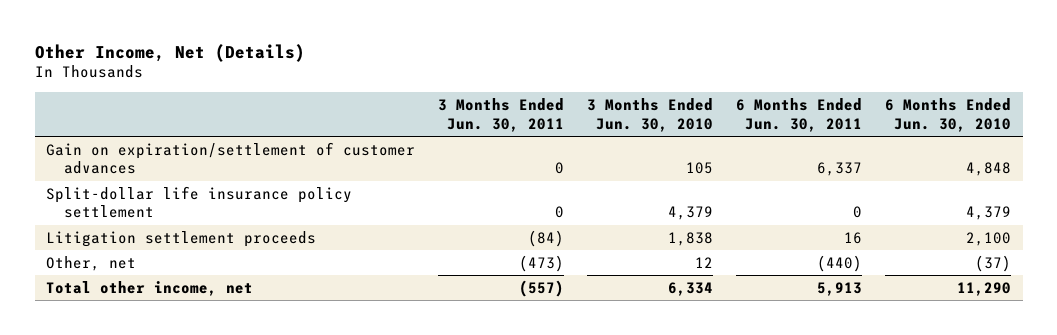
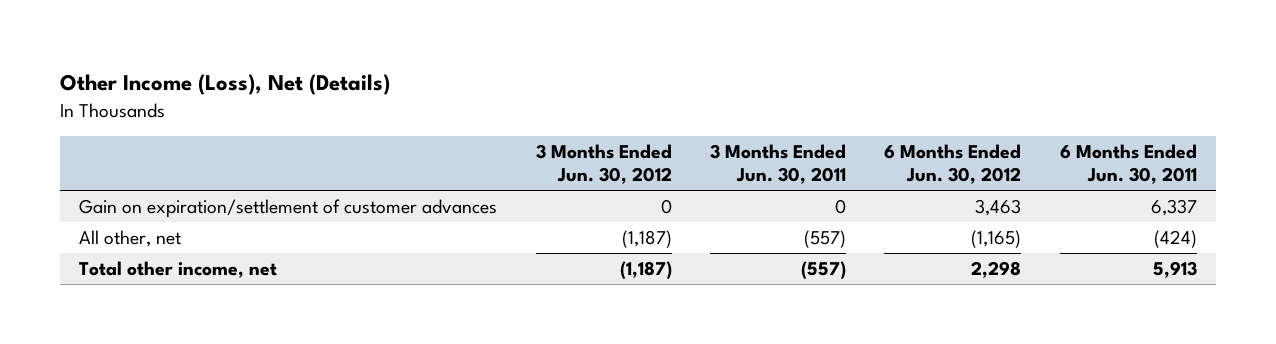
- Other Income, Net (Details)
+ Other Income (Loss), Net (Details)
- | 3 Months Ended Jun. 30, 2011 | 3 Months Ended Jun. 30, 2010 | 6 Months Ended Jun. 30, 2011 | 6 Months Ended Jun. 30, 2010
+ | 3 Months Ended Jun. 30, 2012 | 3 Months Ended Jun. 30, 2011 | 6 Months Ended Jun. 30, 2012 | 6 Months Ended Jun. 30, 2011
- Split-dollar life insurance policy settlement | 0 | 4,379 | 0 | 4,379
- Litigation settlement proceeds | (84) | 1,838 | 16 | 2,100
- Other, net | (473) | 12 | (440) | (37)
+ All other, net | (1,187) | (557) | (1,165) | (424)

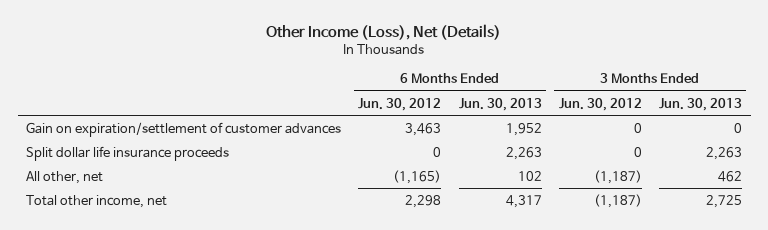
- | 3 Months Ended Jun. 30, 2012 | 3 Months Ended Jun. 30, 2011 | 6 Months Ended Jun. 30, 2012 | 6 Months Ended Jun. 30, 2011
+ | 6 Months Ended Jun. 30, 2012 | 6 Months Ended Jun. 30, 2013 | 3 Months Ended Jun. 30, 2012 | 3 Months Ended Jun. 30, 2013
+ Split dollar life insurance proceeds | 0 | 2,263 | 0 | 2,263

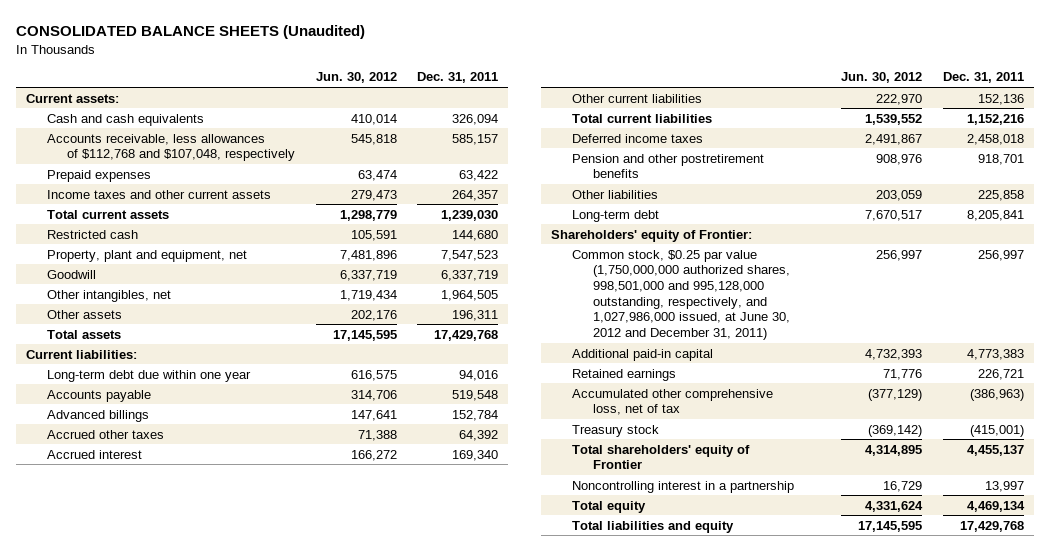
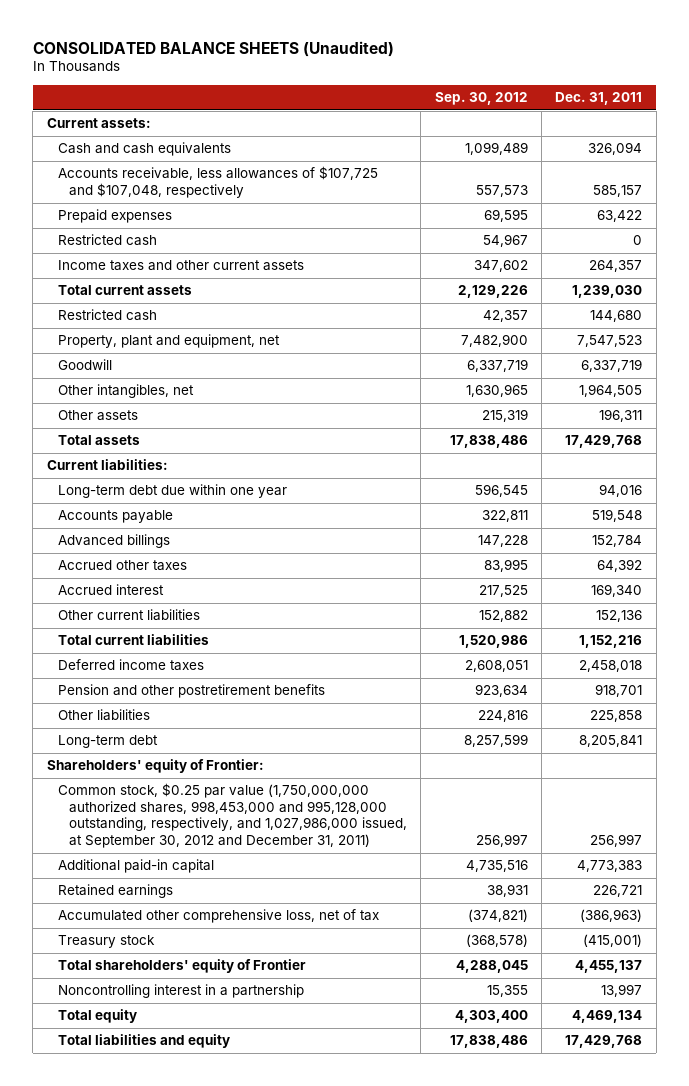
- | Jun. 30, 2012 | Dec. 31, 2011
+ | Sep. 30, 2012 | Dec. 31, 2011
- Accounts receivable, less allowances of $112,768 and $107,048, respectively | 545,818 | 585,157
+ Accounts receivable, less allowances of $107,725 and $107,048, respectively | 557,573 | 585,157
+ Restricted cash | 54,967 | 0
- Common stock, $0.25 par value (1,750,000,000 authorized shares, 998,501,000 and 995,128,000 outstanding, respectively, and 1,027,986,000 issued, at June 30, 2012 and December 31, 2011) | 256,997 | 256,997
+ Common stock, $0.25 par value (1,750,000,000 authorized shares, 998,453,000 and 995,128,000 outstanding, respectively, and 1,027,986,000 issued, at September 30, 2012 and December 31, 2011) | 256,997 | 256,997

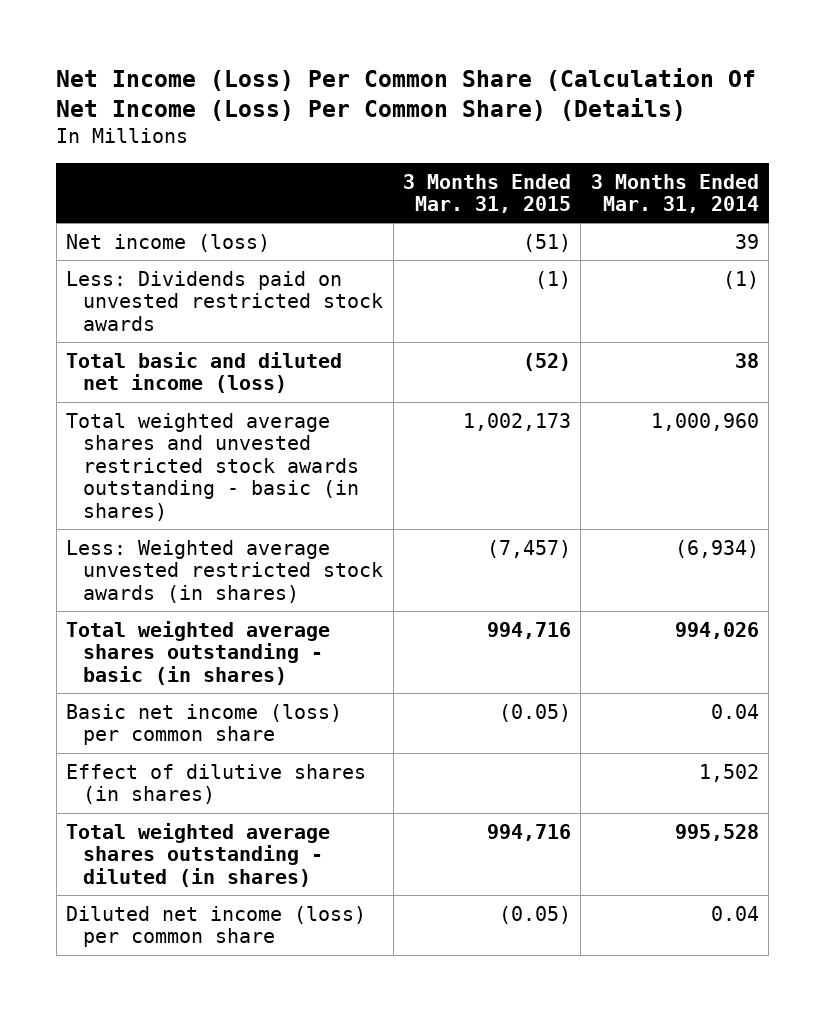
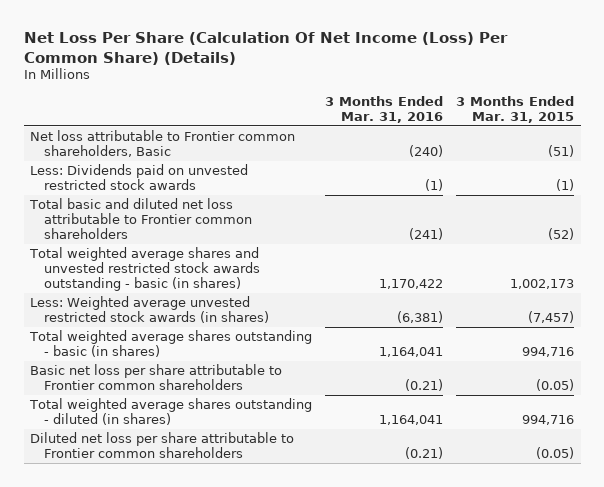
- Net Income (Loss) Per Common Share (Calculation Of Net Income (Loss) Per Common Share) (Details)
+ Net Loss Per Share (Calculation Of Net Income (Loss) Per Common Share) (Details)
- | 3 Months Ended Mar. 31, 2015 | 3 Months Ended Mar. 31, 2014
+ | 3 Months Ended Mar. 31, 2016 | 3 Months Ended Mar. 31, 2015
- Net income (loss) | (51) | 39
+ Net loss attributable to Frontier common shareholders, Basic | (240) | (51)
- Total basic and diluted net income (loss) | (52) | 38
+ Total basic and diluted net loss attributable to Frontier common shareholders | (241) | (52)
- Basic net income (loss) per common share | (0.05) | 0.04
- Effect of dilutive shares (in shares) | | 1,502
+ Basic net loss per share attributable to Frontier common shareholders | (0.21) | (0.05)
- Diluted net income (loss) per common share | (0.05) | 0.04
+ Diluted net loss per share attributable to Frontier common shareholders | (0.21) | (0.05)

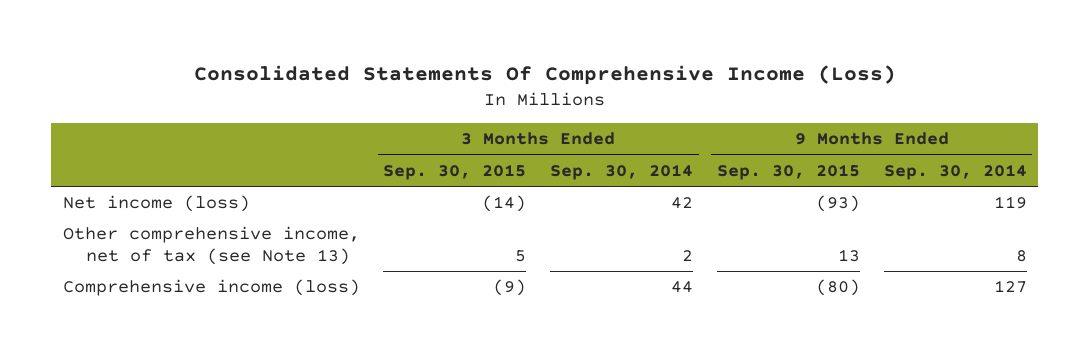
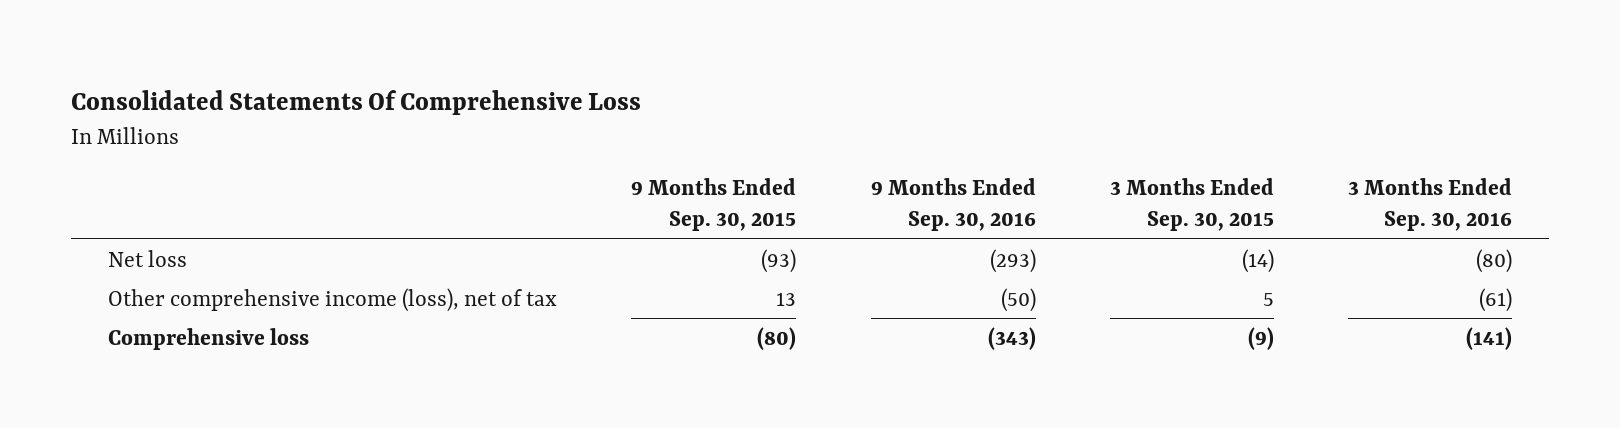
- Consolidated Statements Of Comprehensive Income (Loss)
+ Consolidated Statements Of Comprehensive Loss
- | 3 Months Ended Sep. 30, 2015 | 3 Months Ended Sep. 30, 2014 | 9 Months Ended Sep. 30, 2015 | 9 Months Ended Sep. 30, 2014
+ | 9 Months Ended Sep. 30, 2015 | 9 Months Ended Sep. 30, 2016 | 3 Months Ended Sep. 30, 2015 | 3 Months Ended Sep. 30, 2016
- Net income (loss) | (14) | 42 | (93) | 119
- Other comprehensive income, net of tax (see Note 13) | 5 | 2 | 13 | 8
- Comprehensive income (loss) | (9) | 44 | (80) | 127
+ Net loss | (93) | (293) | (14) | (80)
+ Other comprehensive income (loss), net of tax | 13 | (50) | 5 | (61)
+ Comprehensive loss | (80) | (343) | (9) | (141)

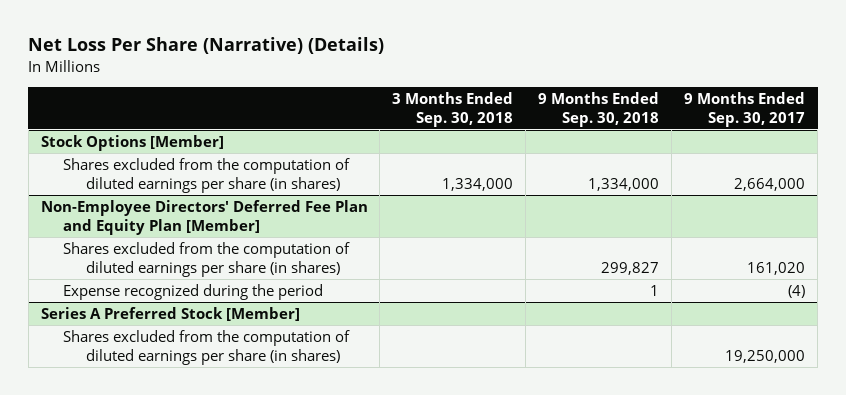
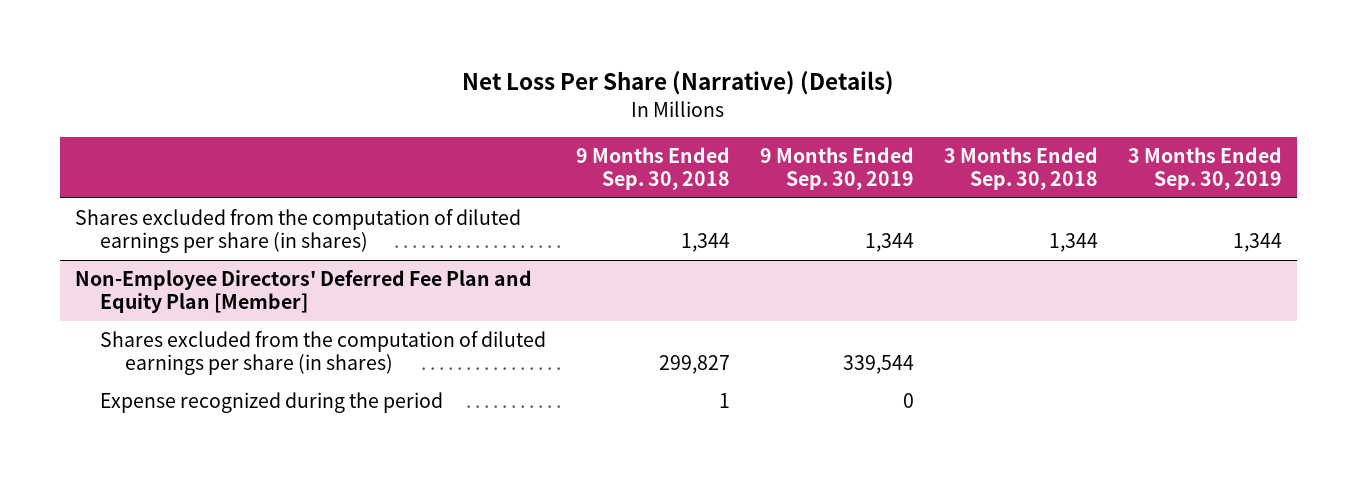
- | 3 Months Ended Sep. 30, 2018 | 9 Months Ended Sep. 30, 2018 | 9 Months Ended Sep. 30, 2017
+ | 9 Months Ended Sep. 30, 2018 | 9 Months Ended Sep. 30, 2019 | 3 Months Ended Sep. 30, 2018 | 3 Months Ended Sep. 30, 2019
- Stock Options [Member]
- Shares excluded from the computation of diluted earnings per share (in shares) | 1,334,000 | 1,334,000 | 2,664,000
+ Shares excluded from the computation of diluted earnings per share (in shares) | 1,344 | 1,344 | 1,344 | 1,344
- Series A Preferred Stock [Member]
- Shares excluded from the computation of diluted earnings per share (in shares) | | | 19,250,000

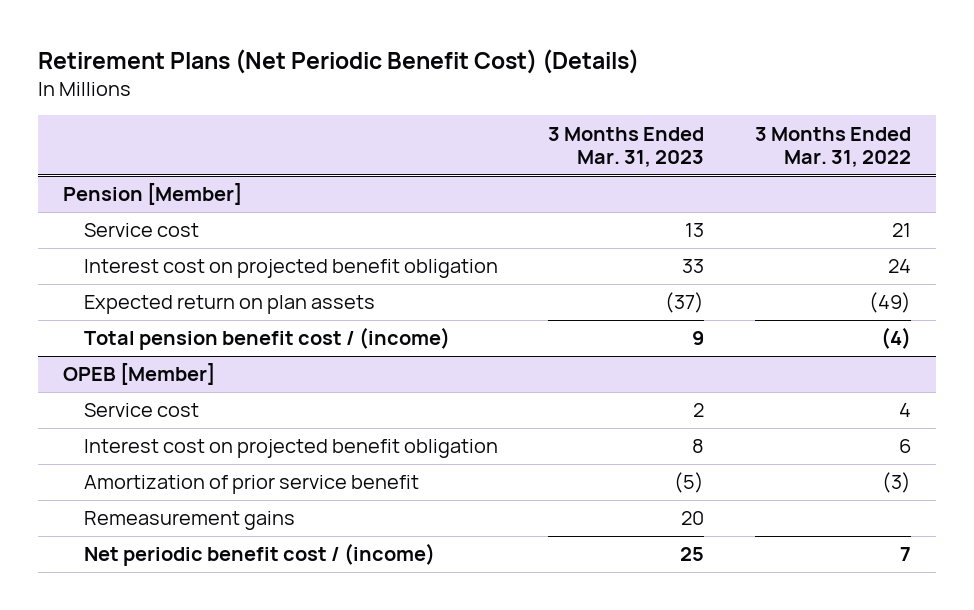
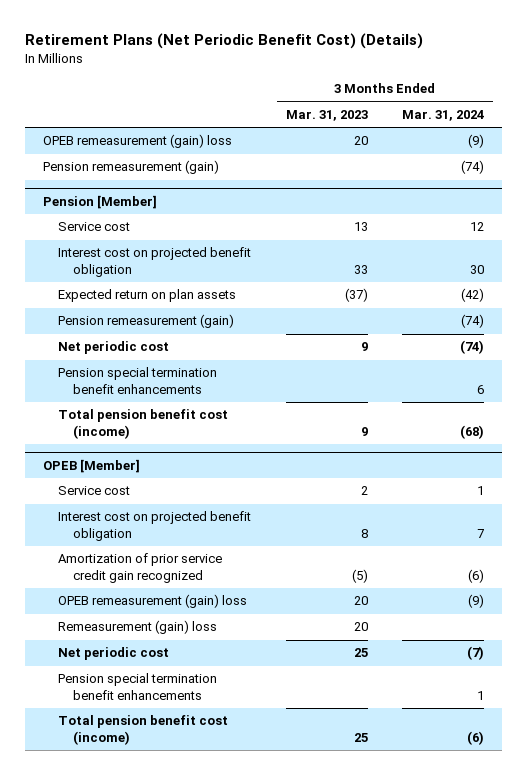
- | 3 Months Ended Mar. 31, 2023 | 3 Months Ended Mar. 31, 2022
+ | 3 Months Ended Mar. 31, 2023 | 3 Months Ended Mar. 31, 2024
+ OPEB remeasurement (gain) loss | 20 | (9)
+ Pension remeasurement (gain) | | (74)
@ Pension [Member]
- Total pension benefit cost / (income) | 9 | (4)
+ Pension remeasurement (gain) | | (74)
+ Net periodic cost | 9 | (74)
+ Pension special termination benefit enhancements | | 6
+ Total pension benefit cost (income) | 9 | (68)
@ OPEB [Member]
- Amortization of prior service benefit | (5) | (3)
- Remeasurement gains | 20 |
- Net periodic benefit cost / (income) | 25 | 7
+ Amortization of prior service credit gain recognized | (5) | (6)
+ OPEB remeasurement (gain) loss | 20 | (9)
+ Remeasurement (gain) loss | 20 |
+ Net periodic cost | 25 | (7)
+ Pension special termination benefit enhancements | | 1
+ Total pension benefit cost (income) | 25 | (6)

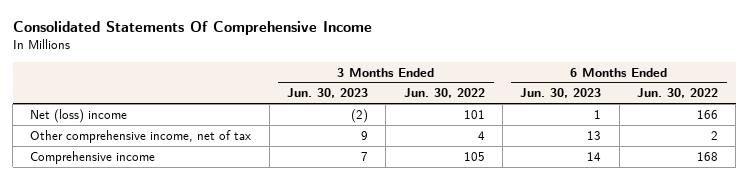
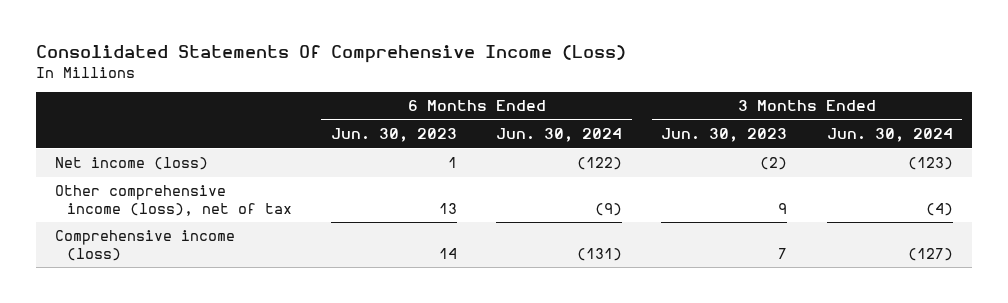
- Consolidated Statements Of Comprehensive Income
+ Consolidated Statements Of Comprehensive Income (Loss)
- | 3 Months Ended Jun. 30, 2023 | 3 Months Ended Jun. 30, 2022 | 6 Months Ended Jun. 30, 2023 | 6 Months Ended Jun. 30, 2022
+ | 6 Months Ended Jun. 30, 2023 | 6 Months Ended Jun. 30, 2024 | 3 Months Ended Jun. 30, 2023 | 3 Months Ended Jun. 30, 2024
- Net (loss) income | (2) | 101 | 1 | 166
- Other comprehensive income, net of tax | 9 | 4 | 13 | 2
- Comprehensive income | 7 | 105 | 14 | 168
+ Net income (loss) | 1 | (122) | (2) | (123)
+ Other comprehensive income (loss), net of tax | 13 | (9) | 9 | (4)
+ Comprehensive income (loss) | 14 | (131) | 7 | (127)

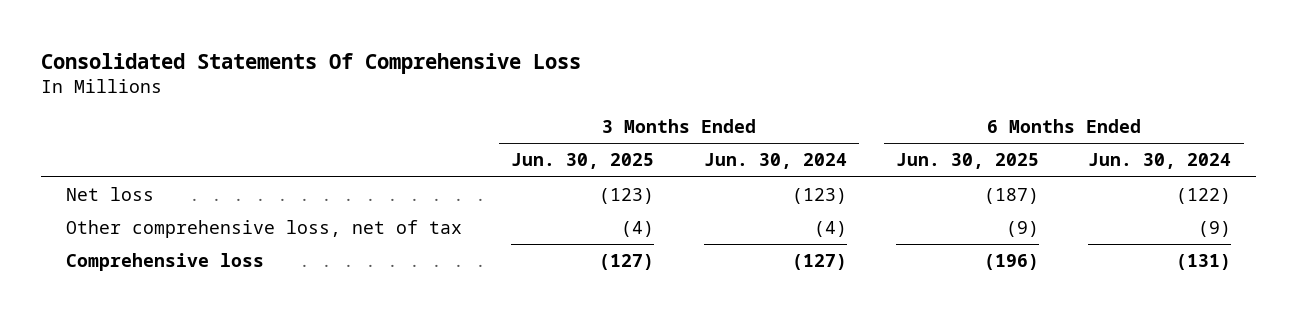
- Consolidated Statements Of Comprehensive Income (Loss)
+ Consolidated Statements Of Comprehensive Loss
- | 6 Months Ended Jun. 30, 2023 | 6 Months Ended Jun. 30, 2024 | 3 Months Ended Jun. 30, 2023 | 3 Months Ended Jun. 30, 2024
+ | 3 Months Ended Jun. 30, 2025 | 3 Months Ended Jun. 30, 2024 | 6 Months Ended Jun. 30, 2025 | 6 Months Ended Jun. 30, 2024
- Net income (loss) | 1 | (122) | (2) | (123)
- Other comprehensive income (loss), net of tax | 13 | (9) | 9 | (4)
- Comprehensive income (loss) | 14 | (131) | 7 | (127)
+ Net loss | (123) | (123) | (187) | (122)
+ Other comprehensive loss, net of tax | (4) | (4) | (9) | (9)
+ Comprehensive loss | (127) | (127) | (196) | (131)

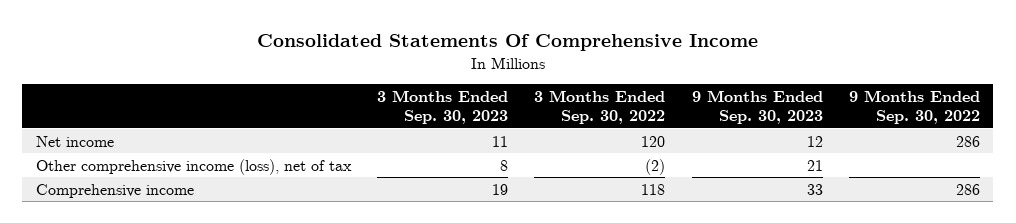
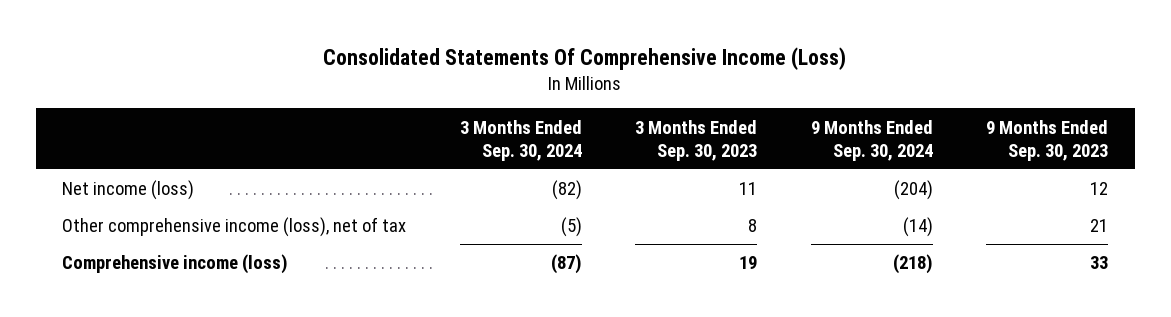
- Consolidated Statements Of Comprehensive Income
+ Consolidated Statements Of Comprehensive Income (Loss)
- | 3 Months Ended Sep. 30, 2023 | 3 Months Ended Sep. 30, 2022 | 9 Months Ended Sep. 30, 2023 | 9 Months Ended Sep. 30, 2022
+ | 3 Months Ended Sep. 30, 2024 | 3 Months Ended Sep. 30, 2023 | 9 Months Ended Sep. 30, 2024 | 9 Months Ended Sep. 30, 2023
- Net income | 11 | 120 | 12 | 286
+ Net income (loss) | (82) | 11 | (204) | 12
- Comprehensive income | 19 | 118 | 33 | 286
+ Comprehensive income (loss) | (87) | 19 | (218) | 33

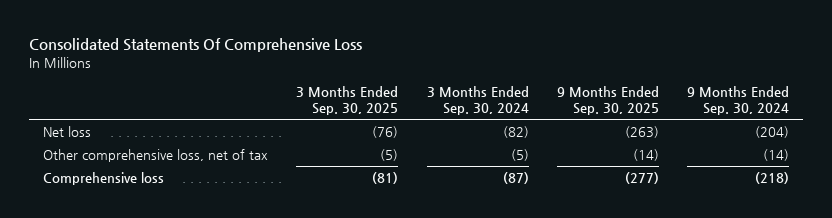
- Consolidated Statements Of Comprehensive Income (Loss)
+ Consolidated Statements Of Comprehensive Loss
- | 3 Months Ended Sep. 30, 2024 | 3 Months Ended Sep. 30, 2023 | 9 Months Ended Sep. 30, 2024 | 9 Months Ended Sep. 30, 2023
+ | 3 Months Ended Sep. 30, 2025 | 3 Months Ended Sep. 30, 2024 | 9 Months Ended Sep. 30, 2025 | 9 Months Ended Sep. 30, 2024
- Net income (loss) | (82) | 11 | (204) | 12
- Other comprehensive income (loss), net of tax | (5) | 8 | (14) | 21
- Comprehensive income (loss) | (87) | 19 | (218) | 33
+ Net loss | (76) | (82) | (263) | (204)
+ Other comprehensive loss, net of tax | (5) | (5) | (14) | (14)
+ Comprehensive loss | (81) | (87) | (277) | (218)

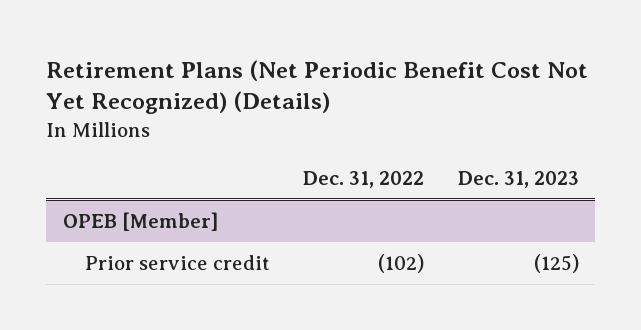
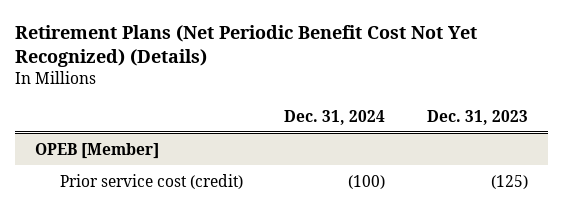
- | Dec. 31, 2022 | Dec. 31, 2023
+ | Dec. 31, 2024 | Dec. 31, 2023
@ OPEB [Member]
- Prior service credit | (102) | (125)
+ Prior service cost (credit) | (100) | (125)

